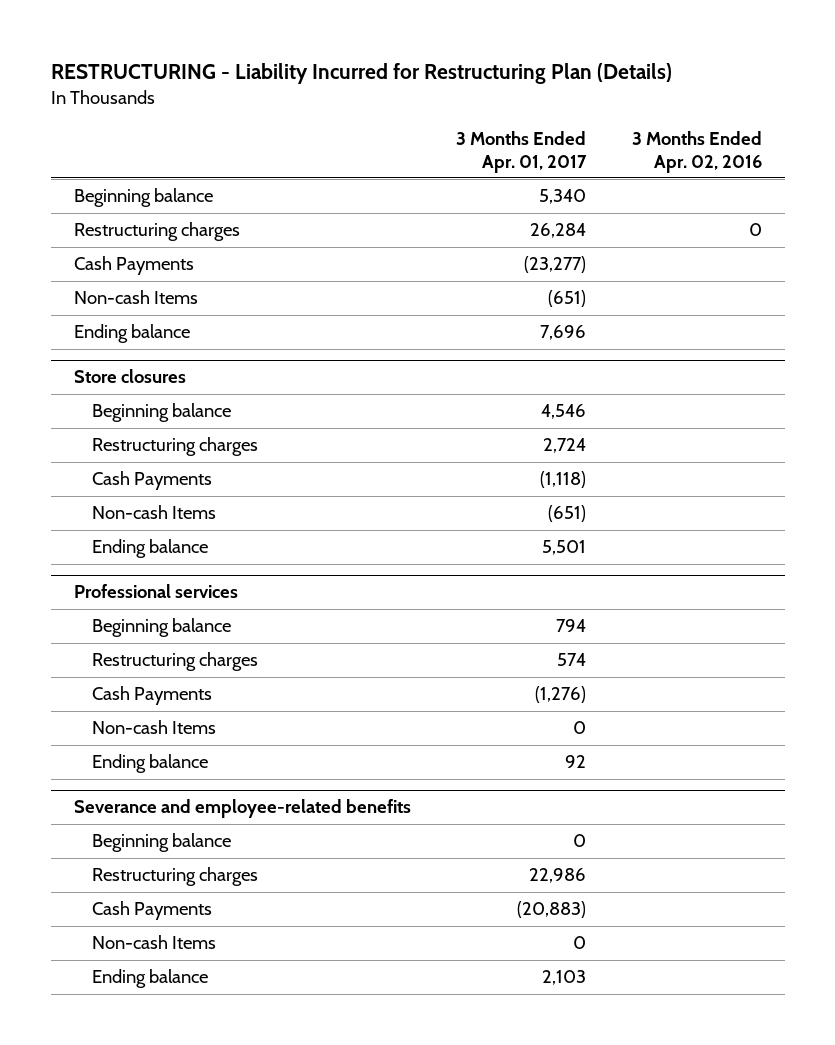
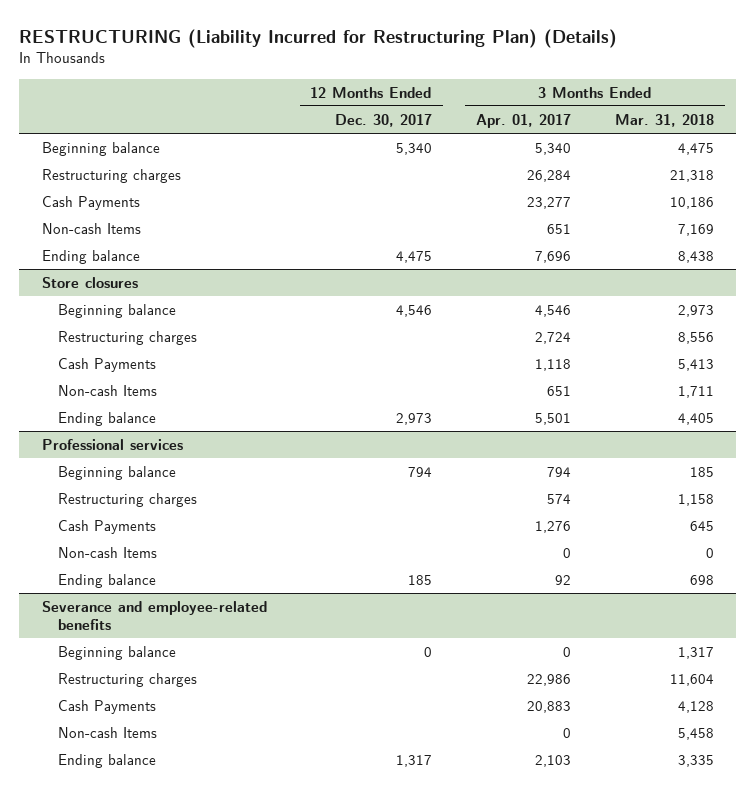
- RESTRUCTURING - Liability Incurred for Restructuring Plan (Details)
+ RESTRUCTURING (Liability Incurred for Restructuring Plan) (Details)
- | 3 Months Ended Apr. 01, 2017 | 3 Months Ended Apr. 02, 2016
+ | 12 Months Ended Dec. 30, 2017 | 3 Months Ended Apr. 01, 2017 | 3 Months Ended Mar. 31, 2018
- Cash Payments | (23,277) |
- Non-cash Items | (651) |
+ Cash Payments | | 23,277 | 10,186
+ Non-cash Items | | 651 | 7,169
@ Store closures
- Cash Payments | (1,118) |
- Non-cash Items | (651) |
+ Cash Payments | | 1,118 | 5,413
+ Non-cash Items | | 651 | 1,711
@ Professional services
- Cash Payments | (1,276) |
+ Cash Payments | | 1,276 | 645
@ Severance and employee-related benefits
- Cash Payments | (20,883) |
+ Cash Payments | | 20,883 | 4,128

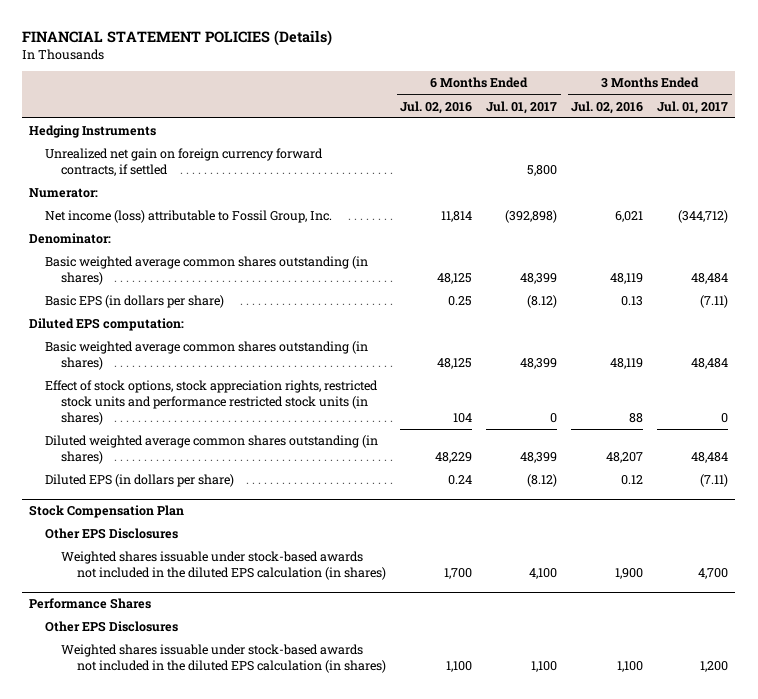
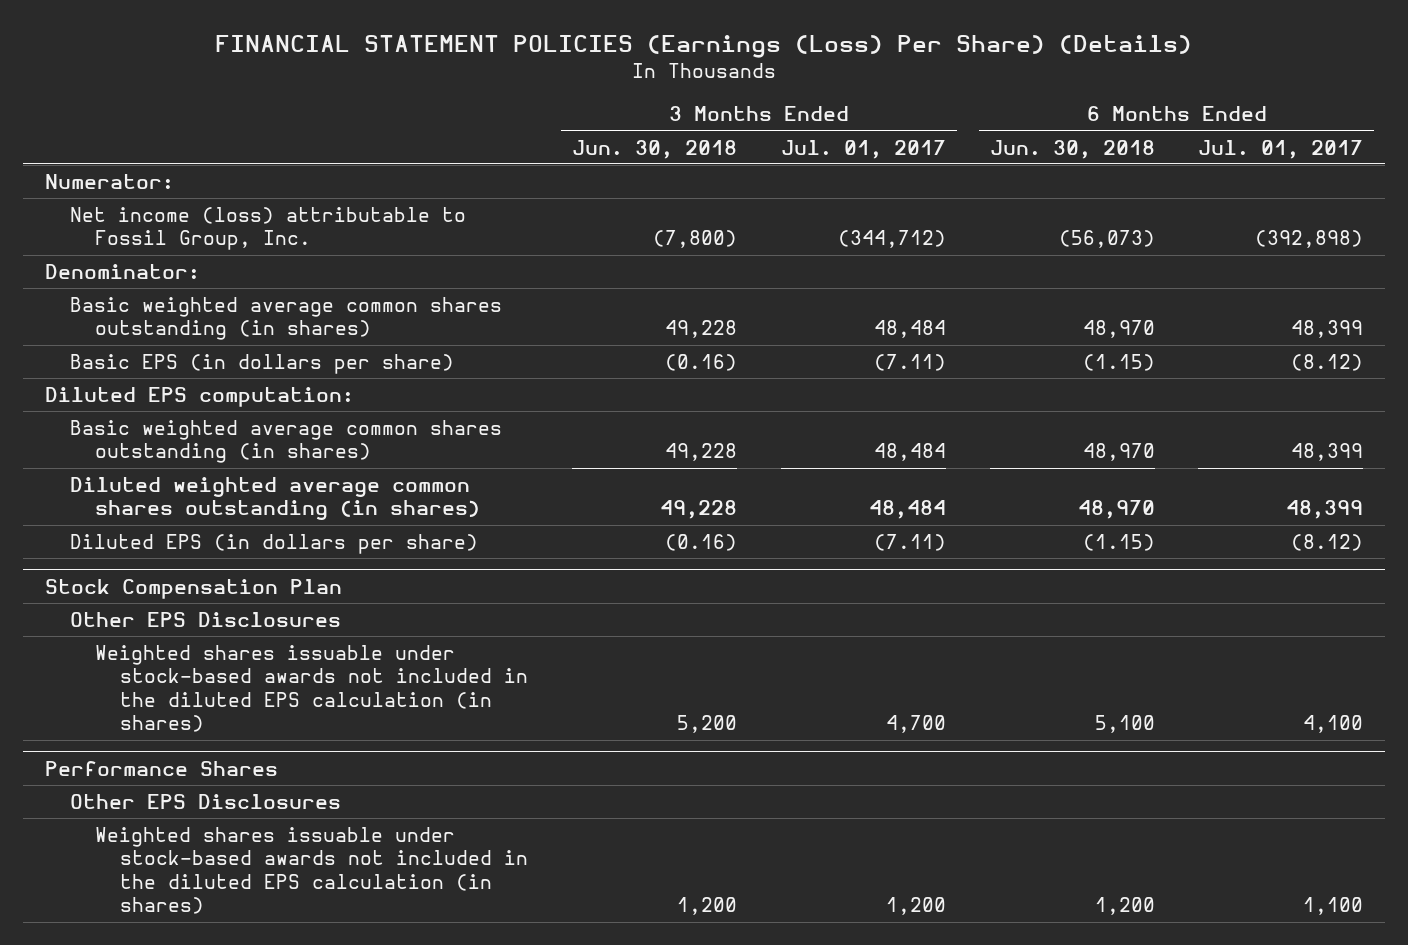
- FINANCIAL STATEMENT POLICIES (Details)
+ FINANCIAL STATEMENT POLICIES (Earnings (Loss) Per Share) (Details)
- | 6 Months Ended Jul. 02, 2016 | 6 Months Ended Jul. 01, 2017 | 3 Months Ended Jul. 02, 2016 | 3 Months Ended Jul. 01, 2017
+ | 3 Months Ended Jun. 30, 2018 | 3 Months Ended Jul. 01, 2017 | 6 Months Ended Jun. 30, 2018 | 6 Months Ended Jul. 01, 2017
- Hedging Instruments
- Unrealized net gain on foreign currency forward contracts, if settled | | 5,800 | |
- Effect of stock options, stock appreciation rights, restricted stock units and performance restricted stock units (in shares) | 104 | 0 | 88 | 0

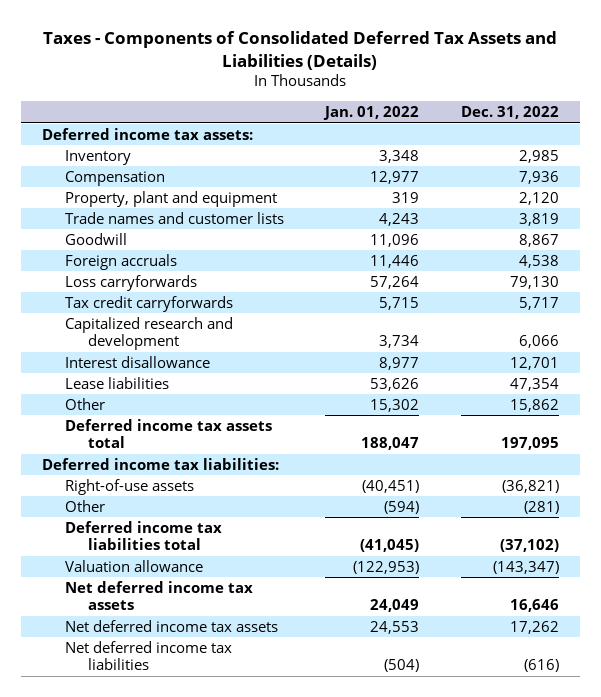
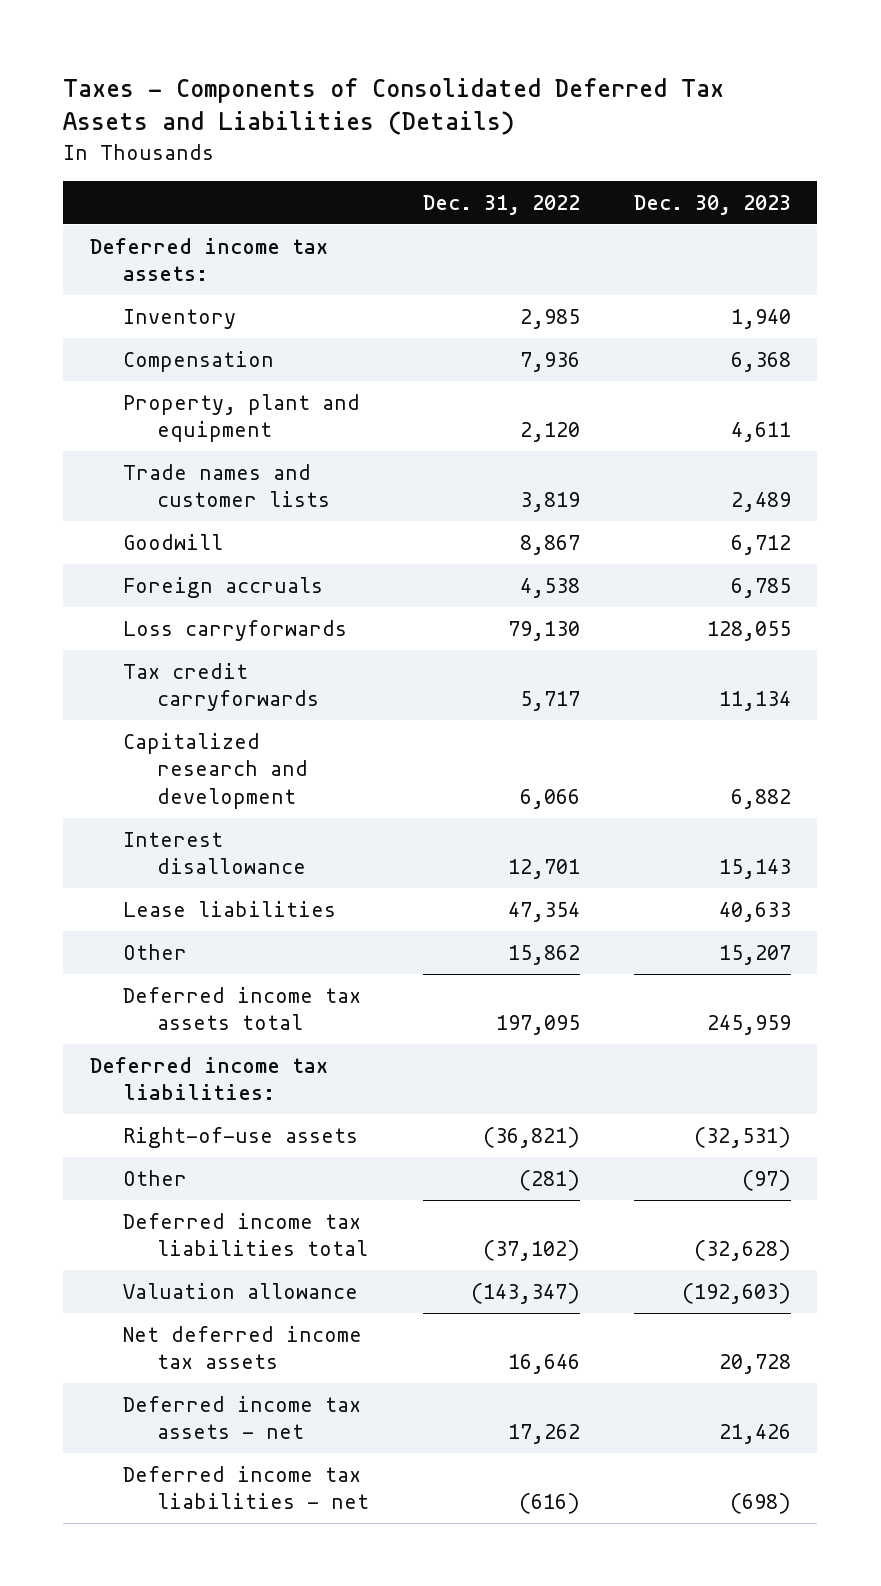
- | Jan. 01, 2022 | Dec. 31, 2022
+ | Dec. 31, 2022 | Dec. 30, 2023
- Net deferred income tax assets | 24,553 | 17,262
- Net deferred income tax liabilities | (504) | (616)
+ Deferred income tax assets - net | 17,262 | 21,426
+ Deferred income tax liabilities - net | (616) | (698)

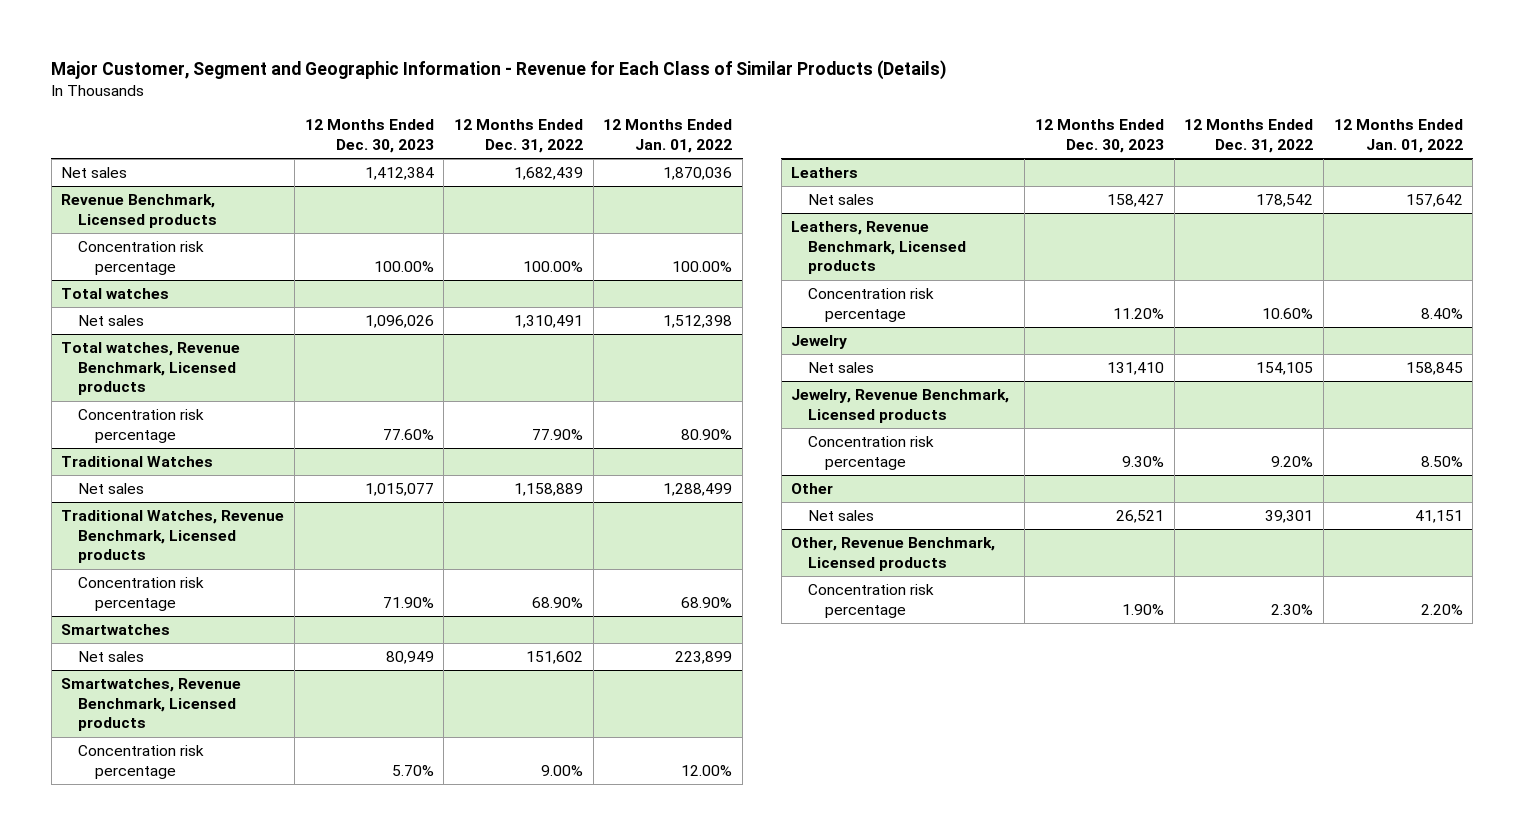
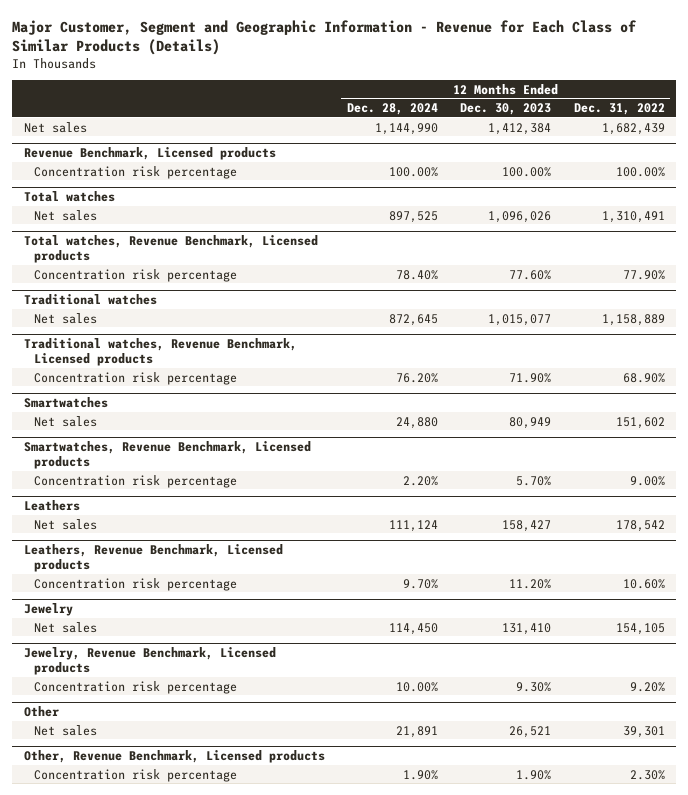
- | 12 Months Ended Dec. 30, 2023 | 12 Months Ended Dec. 31, 2022 | 12 Months Ended Jan. 01, 2022
+ | 12 Months Ended Dec. 28, 2024 | 12 Months Ended Dec. 30, 2023 | 12 Months Ended Dec. 31, 2022
- Traditional Watches
+ Traditional watches
- Traditional Watches, Revenue Benchmark, Licensed products
+ Traditional watches, Revenue Benchmark, Licensed products

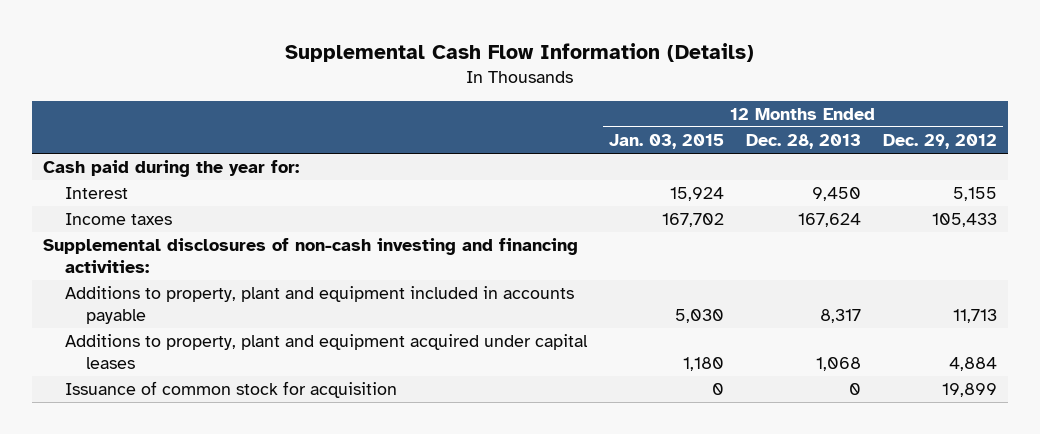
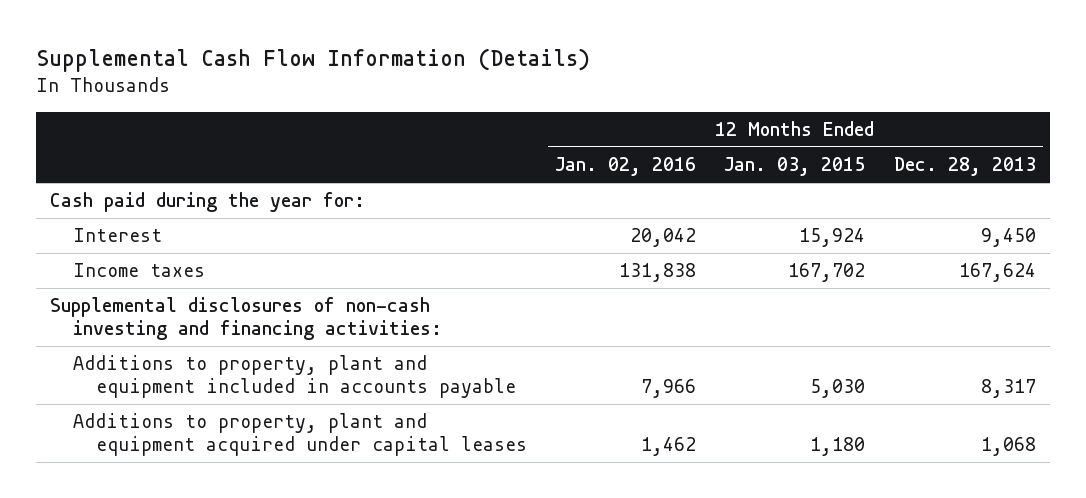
- | 12 Months Ended Jan. 03, 2015 | 12 Months Ended Dec. 28, 2013 | 12 Months Ended Dec. 29, 2012
+ | 12 Months Ended Jan. 02, 2016 | 12 Months Ended Jan. 03, 2015 | 12 Months Ended Dec. 28, 2013
- Issuance of common stock for acquisition | 0 | 0 | 19,899

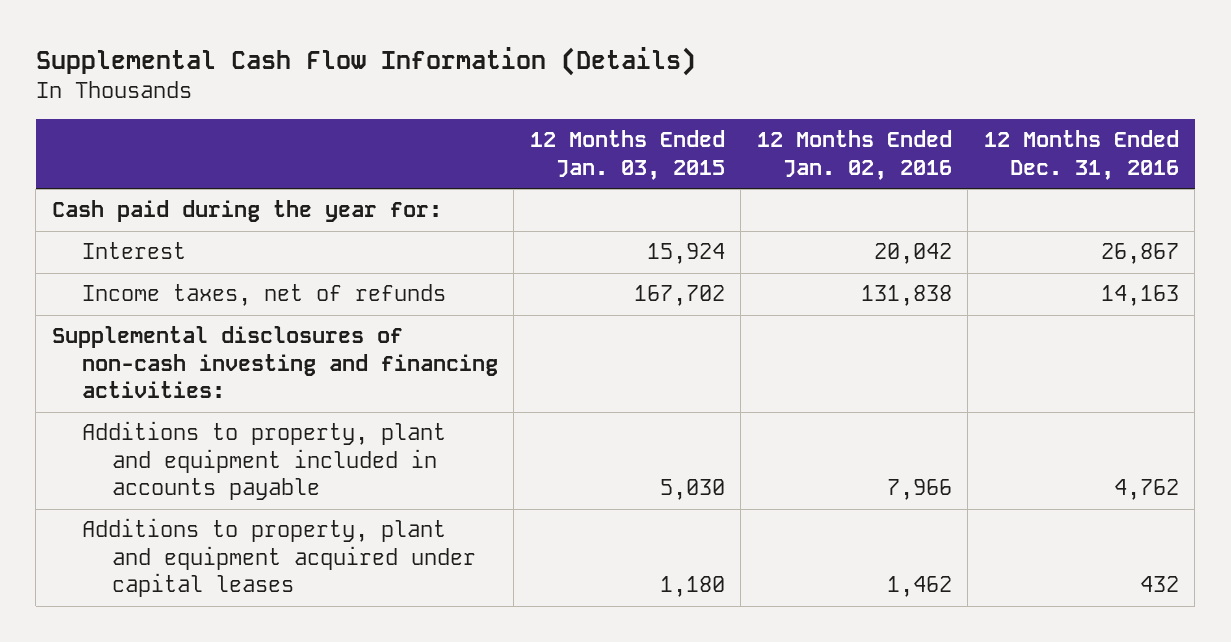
- | 12 Months Ended Jan. 02, 2016 | 12 Months Ended Jan. 03, 2015 | 12 Months Ended Dec. 28, 2013
+ | 12 Months Ended Jan. 03, 2015 | 12 Months Ended Jan. 02, 2016 | 12 Months Ended Dec. 31, 2016
- Income taxes | 131,838 | 167,702 | 167,624
+ Income taxes, net of refunds | 167,702 | 131,838 | 14,163

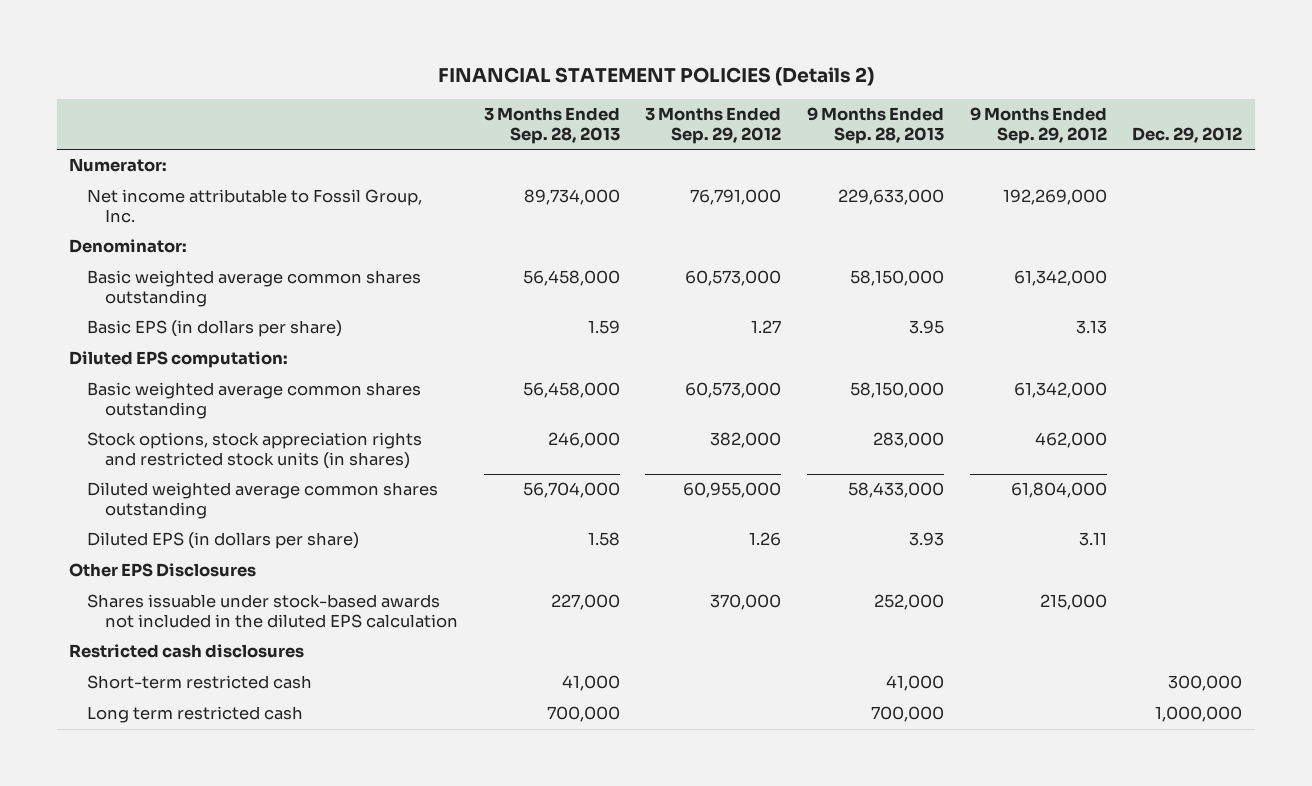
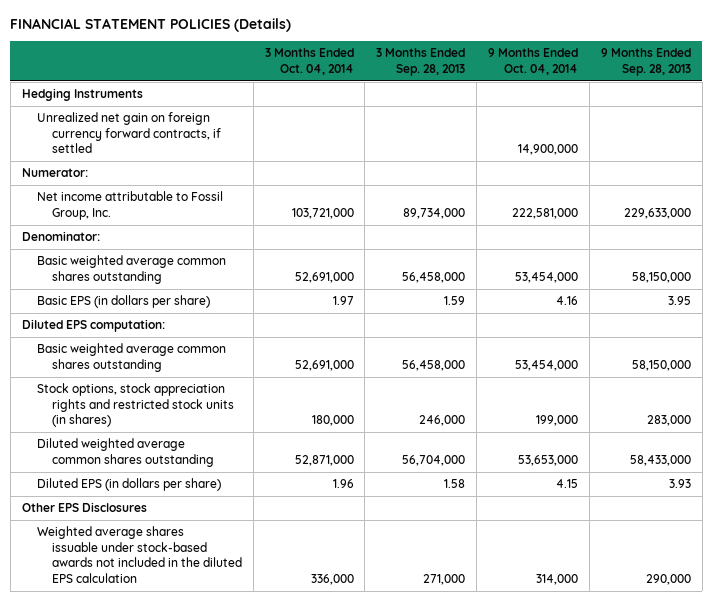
- FINANCIAL STATEMENT POLICIES (Details 2)
+ FINANCIAL STATEMENT POLICIES (Details)
- | 3 Months Ended Sep. 28, 2013 | 3 Months Ended Sep. 29, 2012 | 9 Months Ended Sep. 28, 2013 | 9 Months Ended Sep. 29, 2012 | Dec. 29, 2012
+ | 3 Months Ended Oct. 04, 2014 | 3 Months Ended Sep. 28, 2013 | 9 Months Ended Oct. 04, 2014 | 9 Months Ended Sep. 28, 2013
+ Hedging Instruments
+ Unrealized net gain on foreign currency forward contracts, if settled | | | 14,900,000 |
- Shares issuable under stock-based awards not included in the diluted EPS calculation | 227,000 | 370,000 | 252,000 | 215,000 |
- Restricted cash disclosures
- Short-term restricted cash | 41,000 | | 41,000 | | 300,000
- Long term restricted cash | 700,000 | | 700,000 | | 1,000,000
+ Weighted average shares issuable under stock-based awards not included in the diluted EPS calculation | 336,000 | 271,000 | 314,000 | 290,000

